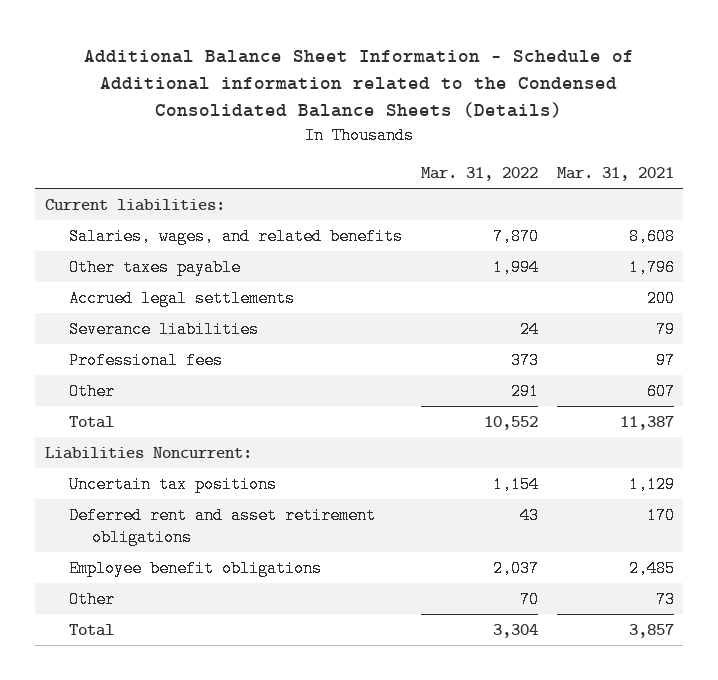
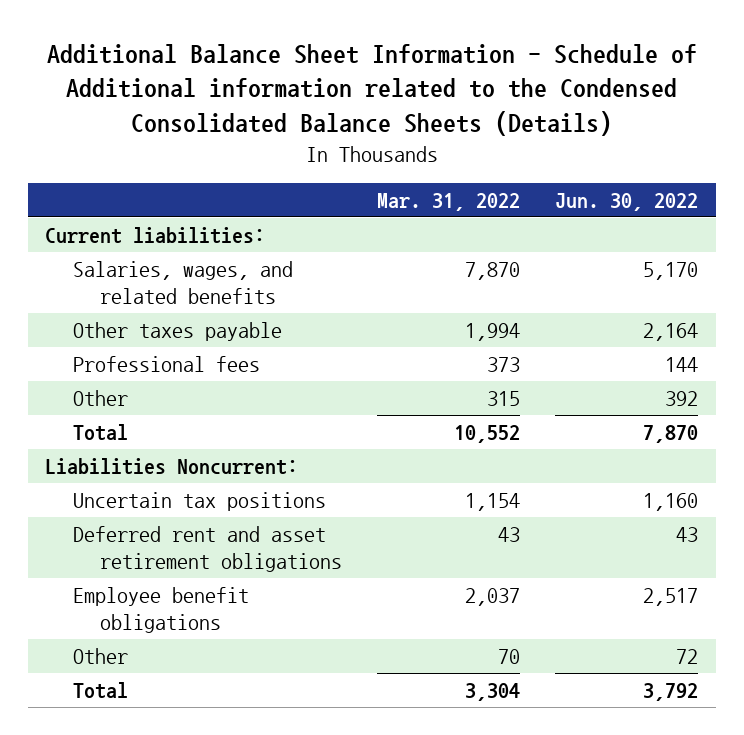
- | Mar. 31, 2022 | Mar. 31, 2021
+ | Mar. 31, 2022 | Jun. 30, 2022
- Accrued legal settlements | | 200
- Severance liabilities | 24 | 79
- Other | 291 | 607
+ Other | 315 | 392

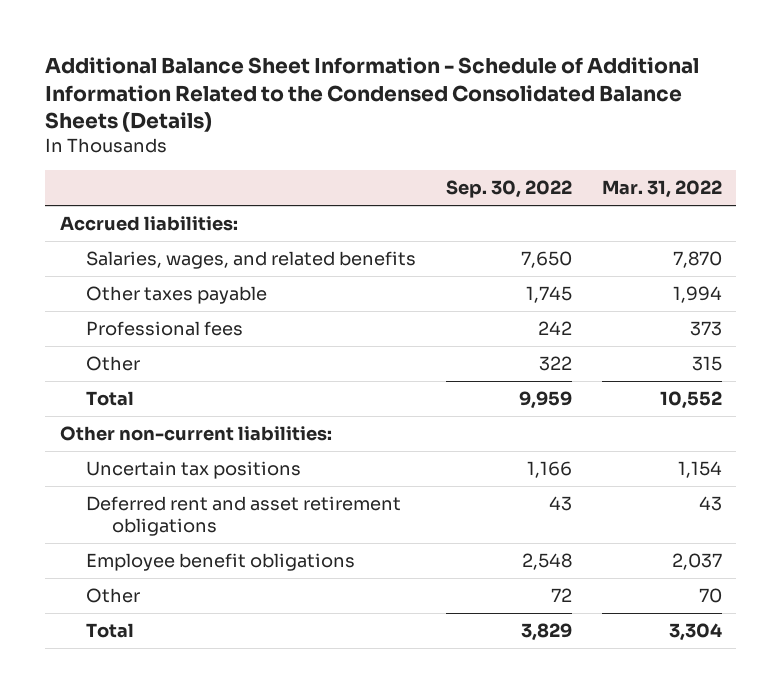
- Additional Balance Sheet Information - Schedule of Additional information related to the Condensed Consolidated Balance Sheets (Details)
+ Additional Balance Sheet Information - Schedule of Additional Information Related to the Condensed Consolidated Balance Sheets (Details)
- | Mar. 31, 2022 | Jun. 30, 2022
+ | Sep. 30, 2022 | Mar. 31, 2022
- Current liabilities:
+ Accrued liabilities:
- Liabilities Noncurrent:
+ Other non-current liabilities:

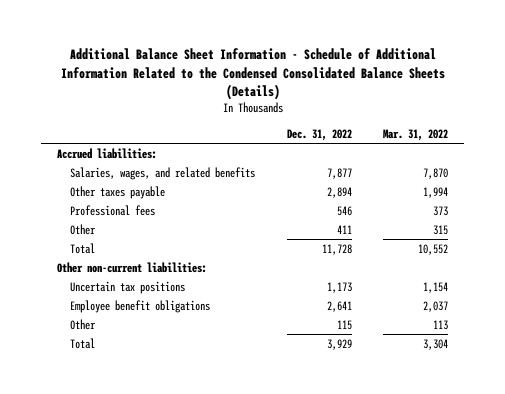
- | Sep. 30, 2022 | Mar. 31, 2022
+ | Dec. 31, 2022 | Mar. 31, 2022
- Deferred rent and asset retirement obligations | 43 | 43
- Other | 72 | 70
+ Other | 115 | 113

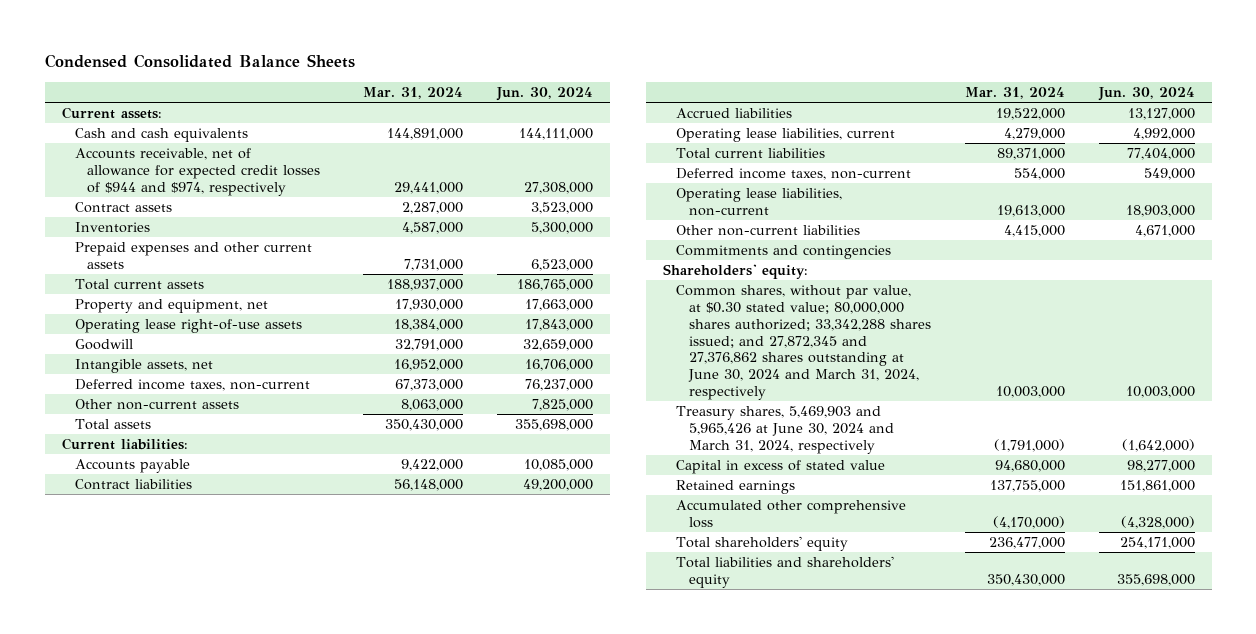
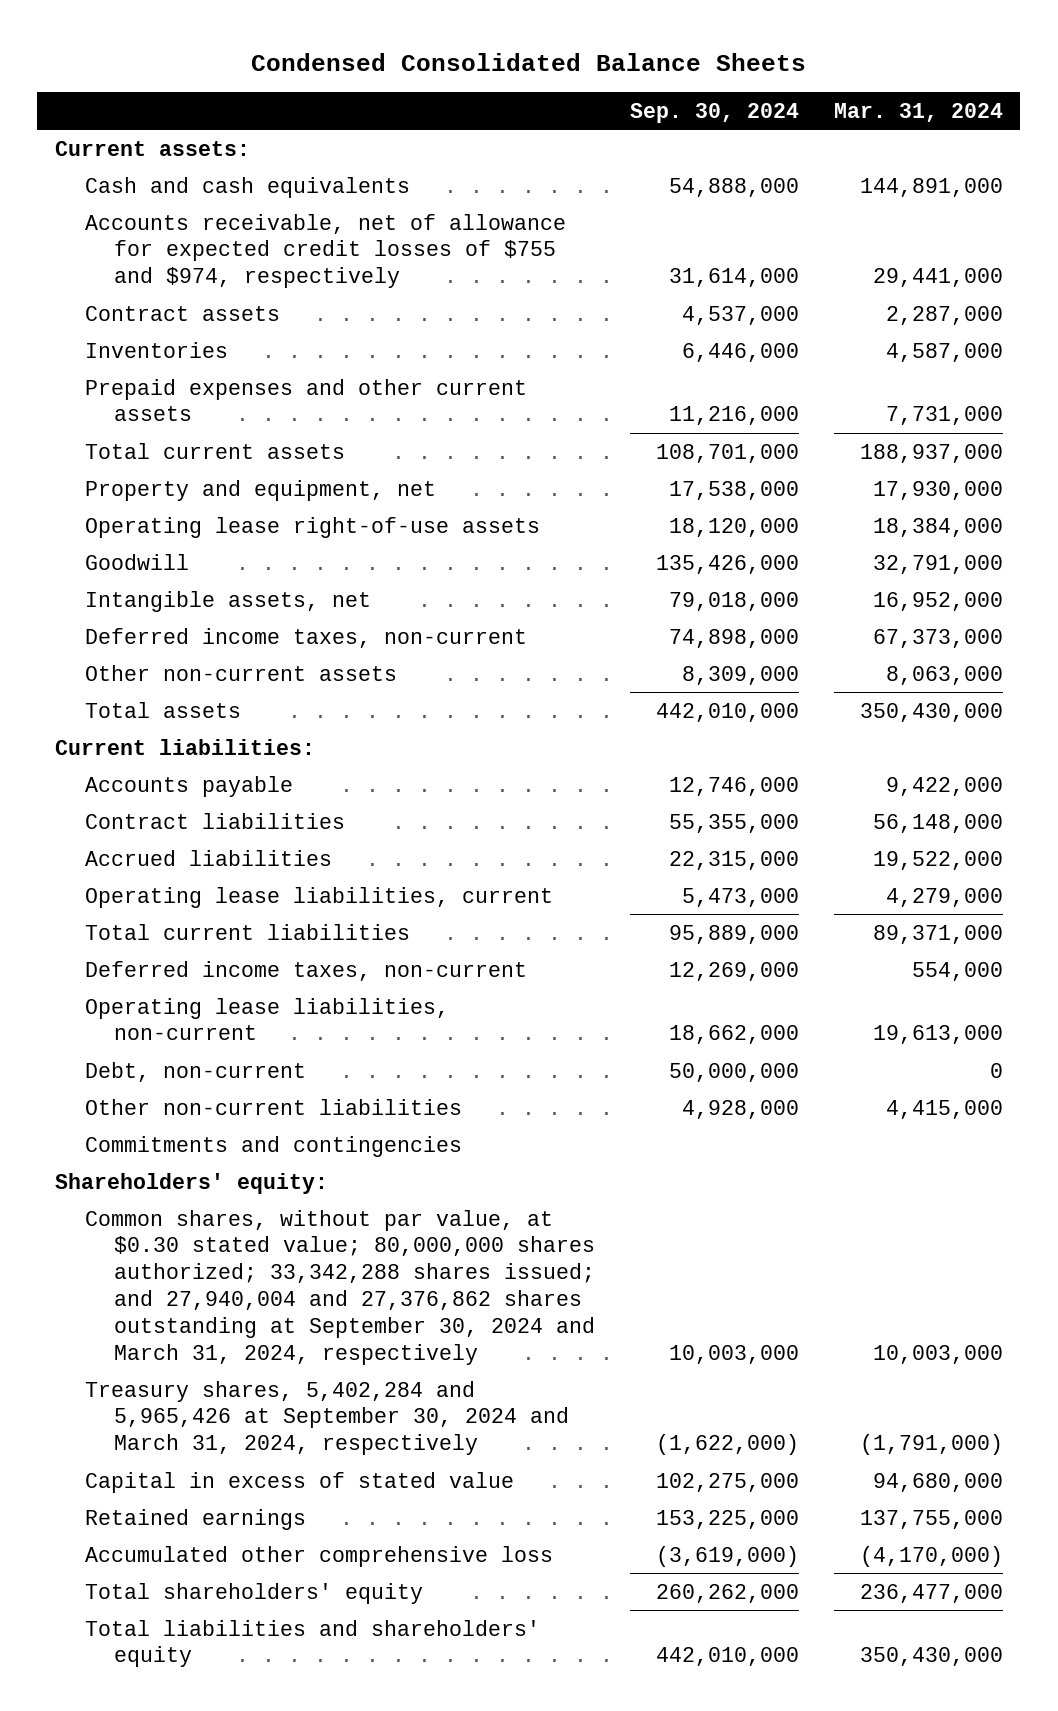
- | Mar. 31, 2024 | Jun. 30, 2024
+ | Sep. 30, 2024 | Mar. 31, 2024
- Accounts receivable, net of allowance for expected credit losses of $944 and $974, respectively | 29,441,000 | 27,308,000
+ Accounts receivable, net of allowance for expected credit losses of $755 and $974, respectively | 31,614,000 | 29,441,000
+ Debt, non-current | 50,000,000 | 0
- Common shares, without par value, at $0.30 stated value; 80,000,000 shares authorized; 33,342,288 shares issued; and 27,872,345 and 27,376,862 shares outstanding at June 30, 2024 and March 31, 2024, respectively | 10,003,000 | 10,003,000
- Treasury shares, 5,469,903 and 5,965,426 at June 30, 2024 and March 31, 2024, respectively | (1,791,000) | (1,642,000)
+ Common shares, without par value, at $0.30 stated value; 80,000,000 shares authorized; 33,342,288 shares issued; and 27,940,004 and 27,376,862 shares outstanding at September 30, 2024 and March 31, 2024, respectively | 10,003,000 | 10,003,000
+ Treasury shares, 5,402,284 and 5,965,426 at September 30, 2024 and March 31, 2024, respectively | (1,622,000) | (1,791,000)

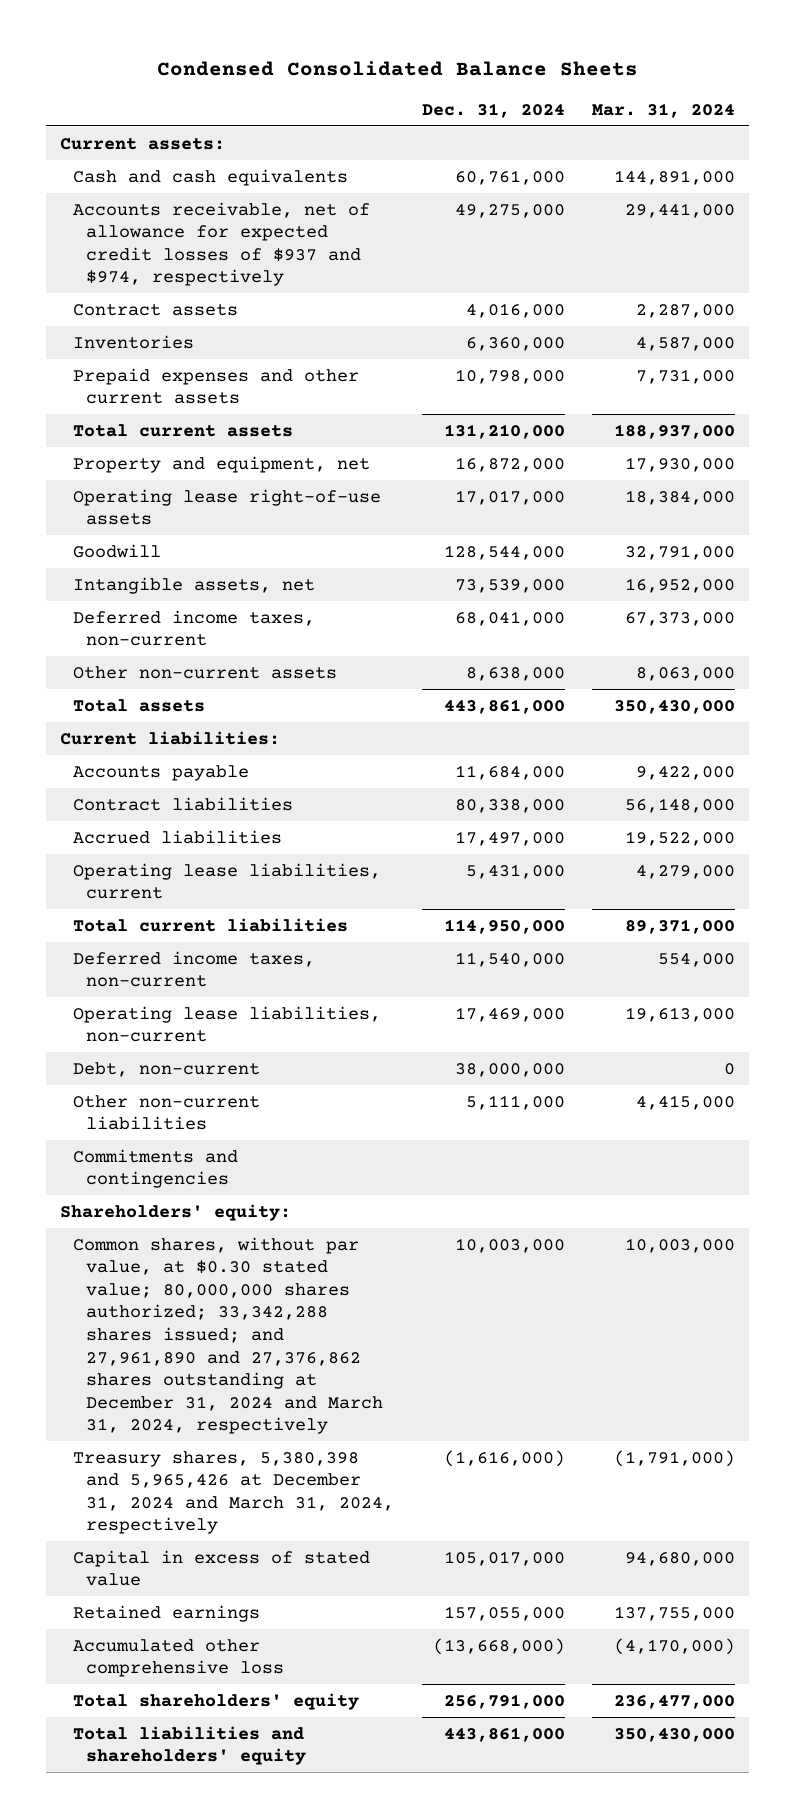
- | Sep. 30, 2024 | Mar. 31, 2024
+ | Dec. 31, 2024 | Mar. 31, 2024
- Accounts receivable, net of allowance for expected credit losses of $755 and $974, respectively | 31,614,000 | 29,441,000
+ Accounts receivable, net of allowance for expected credit losses of $937 and $974, respectively | 49,275,000 | 29,441,000
- Common shares, without par value, at $0.30 stated value; 80,000,000 shares authorized; 33,342,288 shares issued; and 27,940,004 and 27,376,862 shares outstanding at September 30, 2024 and March 31, 2024, respectively | 10,003,000 | 10,003,000
- Treasury shares, 5,402,284 and 5,965,426 at September 30, 2024 and March 31, 2024, respectively | (1,622,000) | (1,791,000)
+ Common shares, without par value, at $0.30 stated value; 80,000,000 shares authorized; 33,342,288 shares issued; and 27,961,890 and 27,376,862 shares outstanding at December 31, 2024 and March 31, 2024, respectively | 10,003,000 | 10,003,000
+ Treasury shares, 5,380,398 and 5,965,426 at December 31, 2024 and March 31, 2024, respectively | (1,616,000) | (1,791,000)

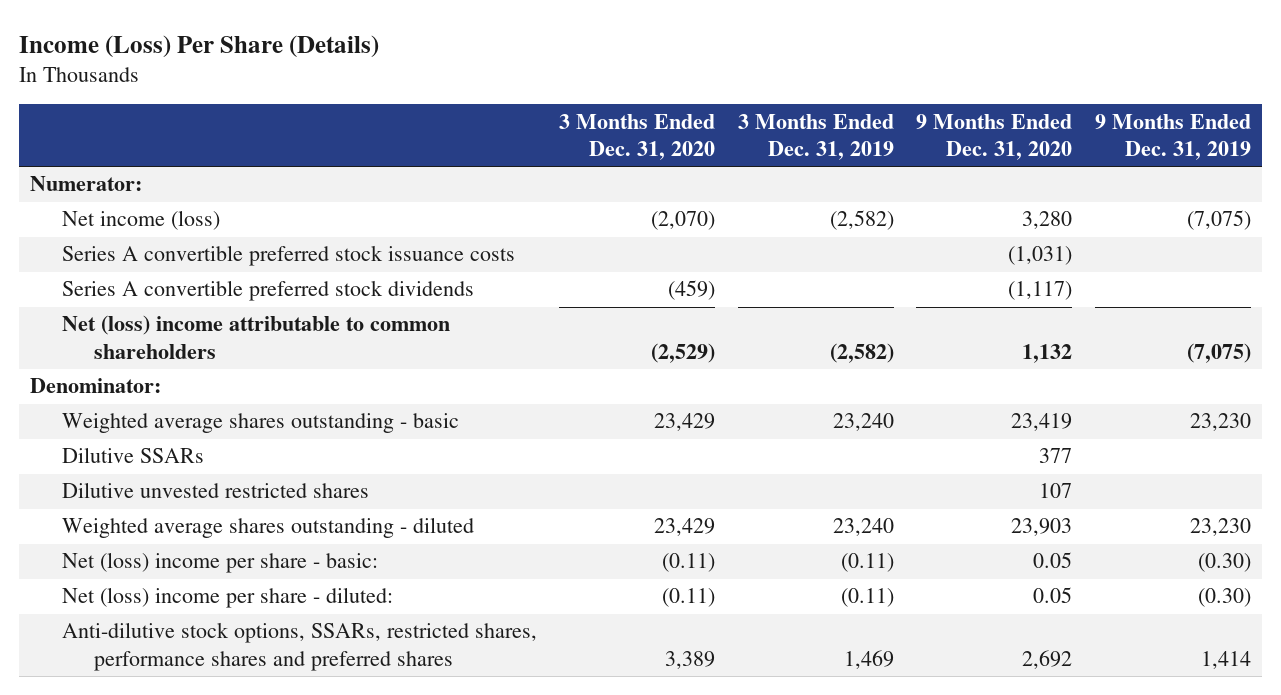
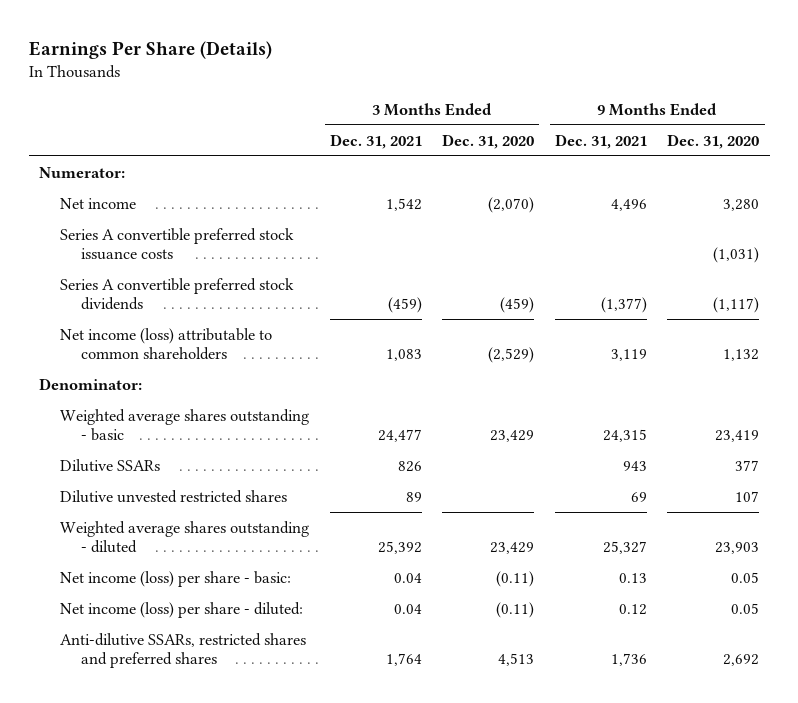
- Income (Loss) Per Share (Details)
+ Earnings Per Share (Details)
- | 3 Months Ended Dec. 31, 2020 | 3 Months Ended Dec. 31, 2019 | 9 Months Ended Dec. 31, 2020 | 9 Months Ended Dec. 31, 2019
+ | 3 Months Ended Dec. 31, 2021 | 3 Months Ended Dec. 31, 2020 | 9 Months Ended Dec. 31, 2021 | 9 Months Ended Dec. 31, 2020
- Net income (loss) | (2,070) | (2,582) | 3,280 | (7,075)
+ Net income | 1,542 | (2,070) | 4,496 | 3,280
- Net (loss) income attributable to common shareholders | (2,529) | (2,582) | 1,132 | (7,075)
+ Net income (loss) attributable to common shareholders | 1,083 | (2,529) | 3,119 | 1,132
- Net (loss) income per share - basic: | (0.11) | (0.11) | 0.05 | (0.30)
- Net (loss) income per share - diluted: | (0.11) | (0.11) | 0.05 | (0.30)
- Anti-dilutive stock options, SSARs, restricted shares, performance shares and preferred shares | 3,389 | 1,469 | 2,692 | 1,414
+ Net income (loss) per share - basic: | 0.04 | (0.11) | 0.13 | 0.05
+ Net income (loss) per share - diluted: | 0.04 | (0.11) | 0.12 | 0.05
+ Anti-dilutive SSARs, restricted shares and preferred shares | 1,764 | 4,513 | 1,736 | 2,692

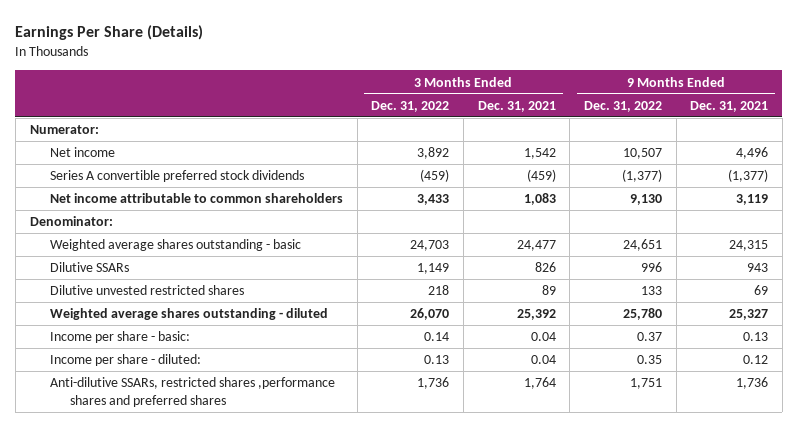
- | 3 Months Ended Dec. 31, 2021 | 3 Months Ended Dec. 31, 2020 | 9 Months Ended Dec. 31, 2021 | 9 Months Ended Dec. 31, 2020
+ | 3 Months Ended Dec. 31, 2022 | 3 Months Ended Dec. 31, 2021 | 9 Months Ended Dec. 31, 2022 | 9 Months Ended Dec. 31, 2021
- Series A convertible preferred stock issuance costs | | | | (1,031)
- Net income (loss) attributable to common shareholders | 1,083 | (2,529) | 3,119 | 1,132
+ Net income attributable to common shareholders | 3,433 | 1,083 | 9,130 | 3,119
- Net income (loss) per share - basic: | 0.04 | (0.11) | 0.13 | 0.05
- Net income (loss) per share - diluted: | 0.04 | (0.11) | 0.12 | 0.05
- Anti-dilutive SSARs, restricted shares and preferred shares | 1,764 | 4,513 | 1,736 | 2,692
+ Income per share - basic: | 0.14 | 0.04 | 0.37 | 0.13
+ Income per share - diluted: | 0.13 | 0.04 | 0.35 | 0.12
+ Anti-dilutive SSARs, restricted shares ,performance shares and preferred shares | 1,736 | 1,764 | 1,751 | 1,736

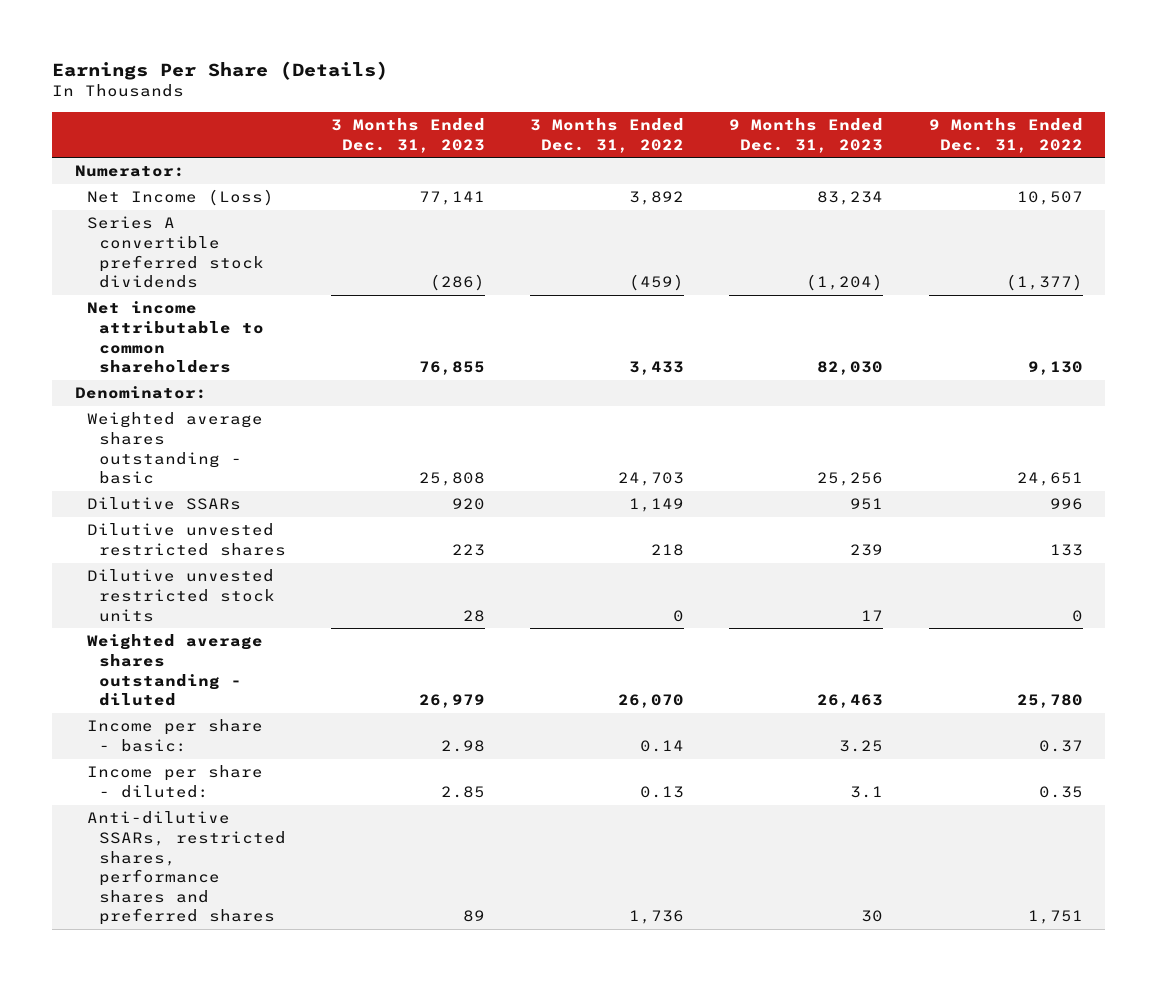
- | 3 Months Ended Dec. 31, 2022 | 3 Months Ended Dec. 31, 2021 | 9 Months Ended Dec. 31, 2022 | 9 Months Ended Dec. 31, 2021
+ | 3 Months Ended Dec. 31, 2023 | 3 Months Ended Dec. 31, 2022 | 9 Months Ended Dec. 31, 2023 | 9 Months Ended Dec. 31, 2022
- Net income | 3,892 | 1,542 | 10,507 | 4,496
+ Net Income (Loss) | 77,141 | 3,892 | 83,234 | 10,507
+ Dilutive unvested restricted stock units | 28 | 0 | 17 | 0
- Anti-dilutive SSARs, restricted shares ,performance shares and preferred shares | 1,736 | 1,764 | 1,751 | 1,736
+ Anti-dilutive SSARs, restricted shares, performance shares and preferred shares | 89 | 1,736 | 30 | 1,751

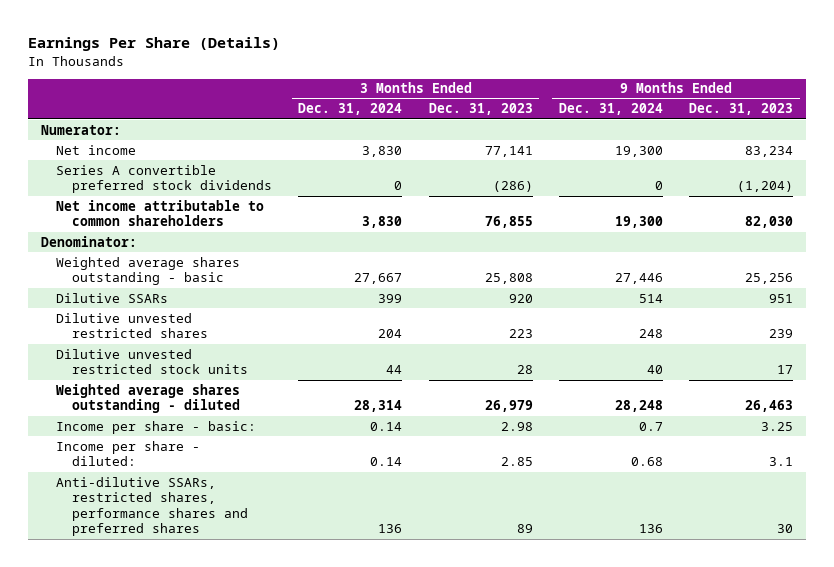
- | 3 Months Ended Dec. 31, 2023 | 3 Months Ended Dec. 31, 2022 | 9 Months Ended Dec. 31, 2023 | 9 Months Ended Dec. 31, 2022
+ | 3 Months Ended Dec. 31, 2024 | 3 Months Ended Dec. 31, 2023 | 9 Months Ended Dec. 31, 2024 | 9 Months Ended Dec. 31, 2023
- Net Income (Loss) | 77,141 | 3,892 | 83,234 | 10,507
+ Net income | 3,830 | 77,141 | 19,300 | 83,234

